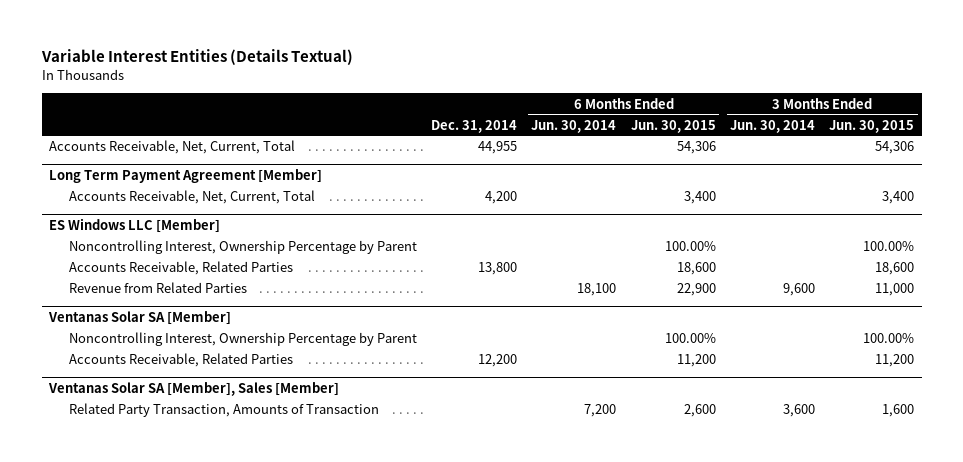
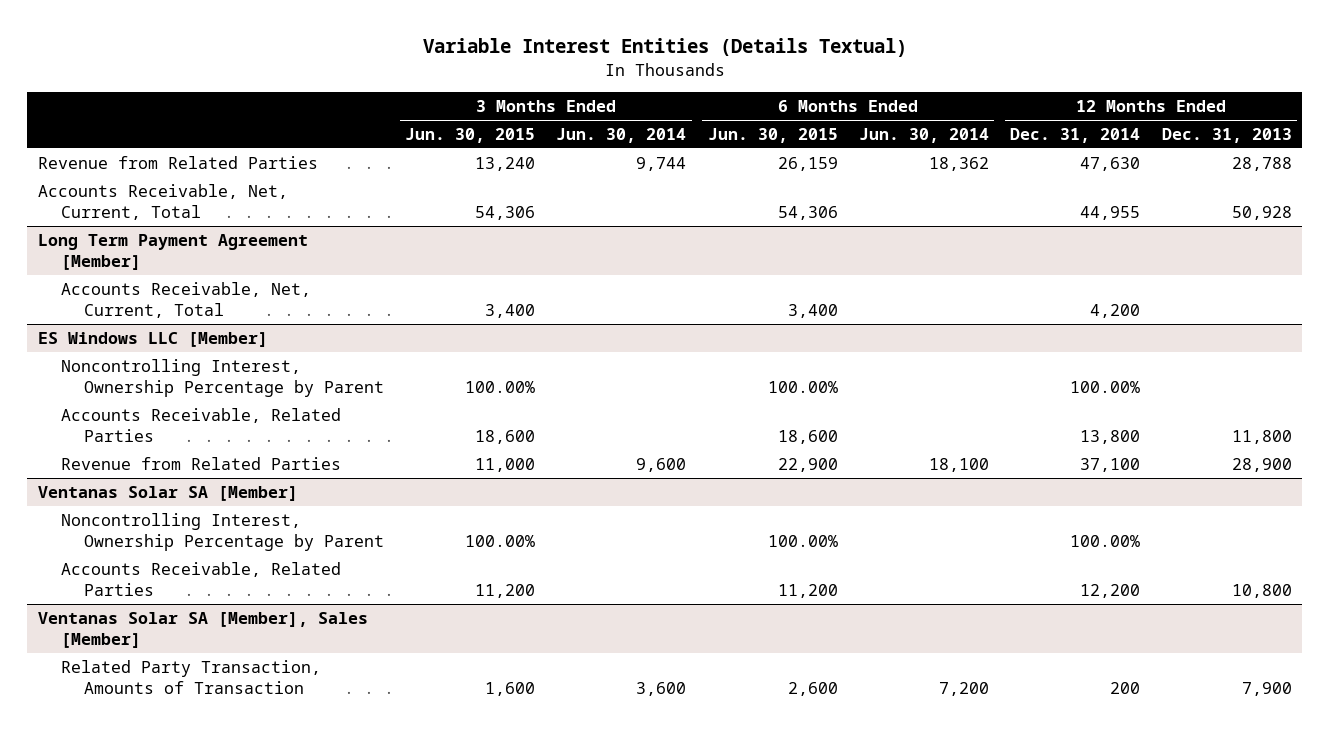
- | Dec. 31, 2014 | 6 Months Ended Jun. 30, 2014 | 6 Months Ended Jun. 30, 2015 | 3 Months Ended Jun. 30, 2014 | 3 Months Ended Jun. 30, 2015
+ | 3 Months Ended Jun. 30, 2015 | 3 Months Ended Jun. 30, 2014 | 6 Months Ended Jun. 30, 2015 | 6 Months Ended Jun. 30, 2014 | 12 Months Ended Dec. 31, 2014 | 12 Months Ended Dec. 31, 2013
+ Revenue from Related Parties | 13,240 | 9,744 | 26,159 | 18,362 | 47,630 | 28,788

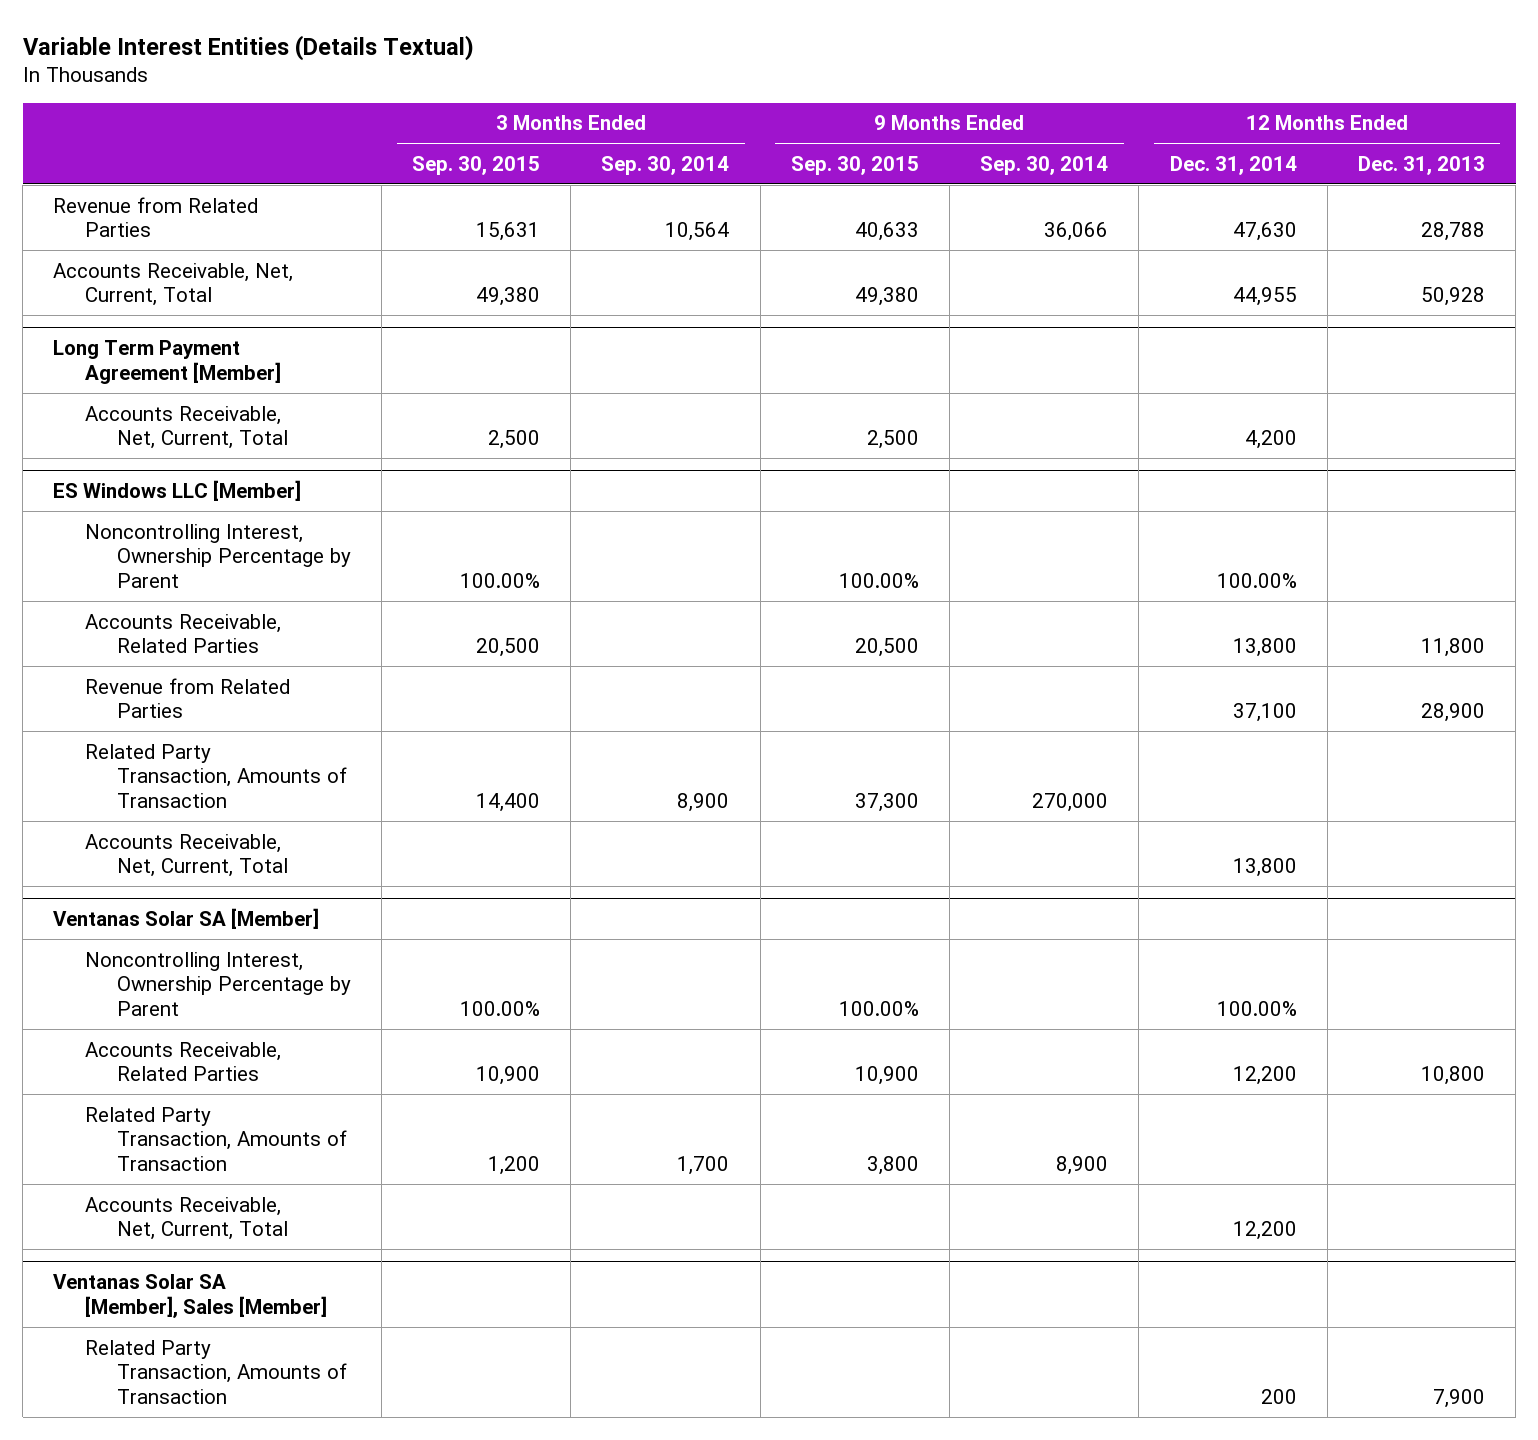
- | 3 Months Ended Jun. 30, 2015 | 3 Months Ended Jun. 30, 2014 | 6 Months Ended Jun. 30, 2015 | 6 Months Ended Jun. 30, 2014 | 12 Months Ended Dec. 31, 2014 | 12 Months Ended Dec. 31, 2013
+ | 3 Months Ended Sep. 30, 2015 | 3 Months Ended Sep. 30, 2014 | 9 Months Ended Sep. 30, 2015 | 9 Months Ended Sep. 30, 2014 | 12 Months Ended Dec. 31, 2014 | 12 Months Ended Dec. 31, 2013
@ ES Windows LLC [Member]
+ Related Party Transaction, Amounts of Transaction | 14,400 | 8,900 | 37,300 | 270,000 | |
+ Accounts Receivable, Net, Current, Total | | | | | 13,800 |
@ Ventanas Solar SA [Member]
+ Related Party Transaction, Amounts of Transaction | 1,200 | 1,700 | 3,800 | 8,900 | |
+ Accounts Receivable, Net, Current, Total | | | | | 12,200 |

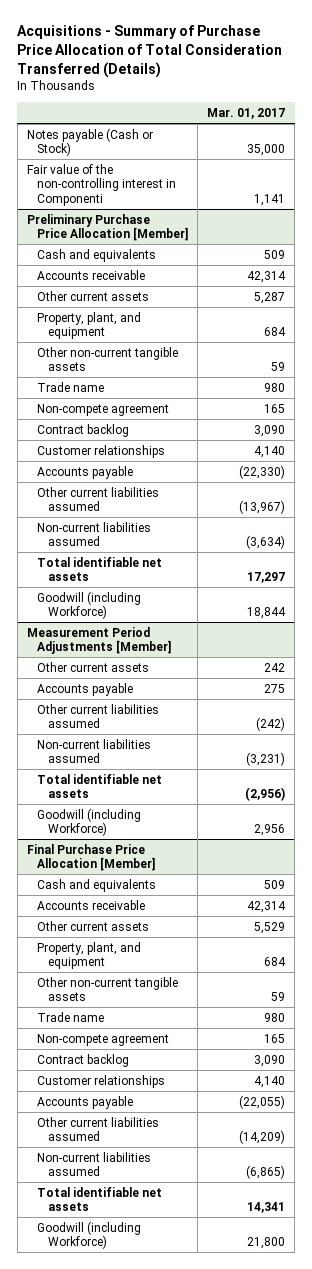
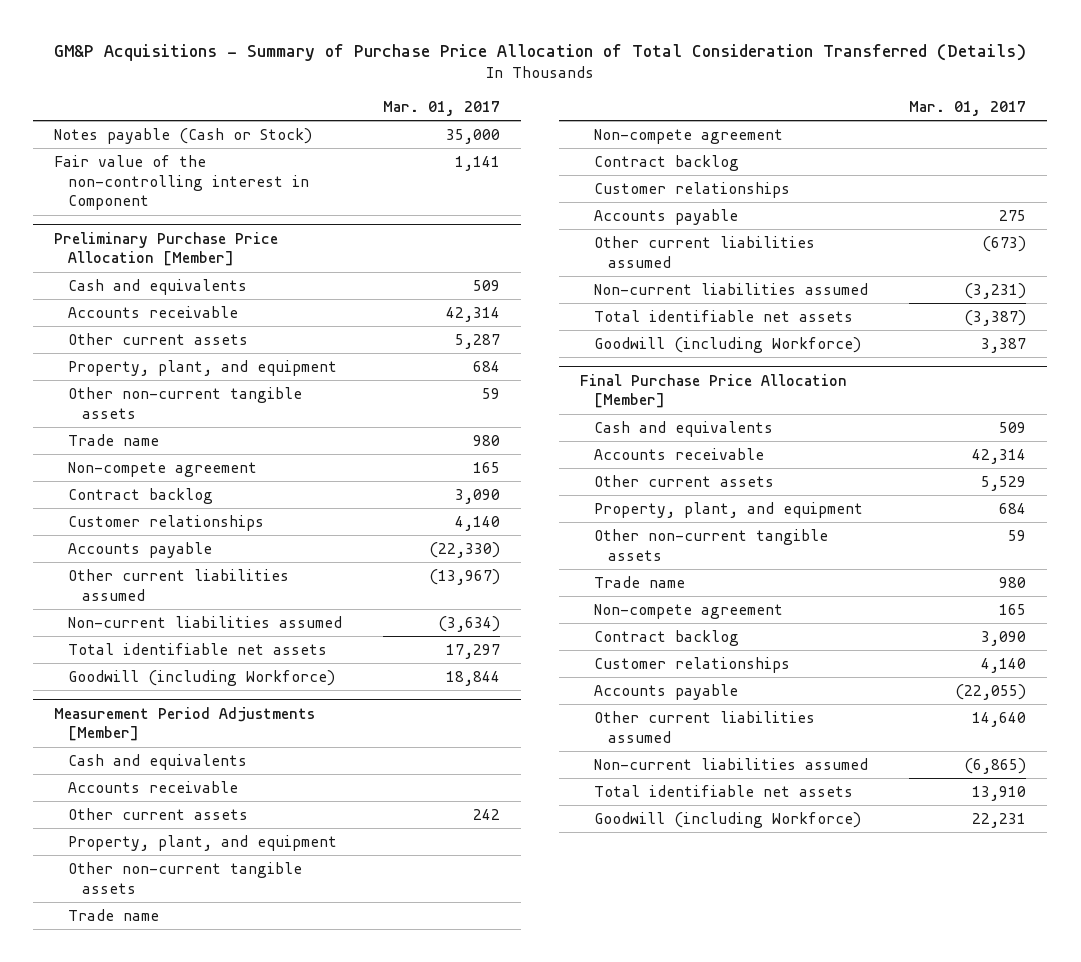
- Acquisitions - Summary of Purchase Price Allocation of Total Consideration Transferred (Details)
+ GM&P Acquisitions - Summary of Purchase Price Allocation of Total Consideration Transferred (Details)
- Fair value of the non-controlling interest in Componenti | 1,141
+ Fair value of the non-controlling interest in Component | 1,141
@ Measurement Period Adjustments [Member]
+ Cash and equivalents
+ Accounts receivable
+ Property, plant, and equipment
+ Other non-current tangible assets
+ Trade name
+ Non-compete agreement
+ Contract backlog
+ Customer relationships
- Other current liabilities assumed | (242)
+ Other current liabilities assumed | (673)
- Total identifiable net assets | (2,956)
- Goodwill (including Workforce) | 2,956
+ Total identifiable net assets | (3,387)
+ Goodwill (including Workforce) | 3,387
@ Final Purchase Price Allocation [Member]
- Other current liabilities assumed | (14,209)
+ Other current liabilities assumed | 14,640
- Total identifiable net assets | 14,341
- Goodwill (including Workforce) | 21,800
+ Total identifiable net assets | 13,910
+ Goodwill (including Workforce) | 22,231

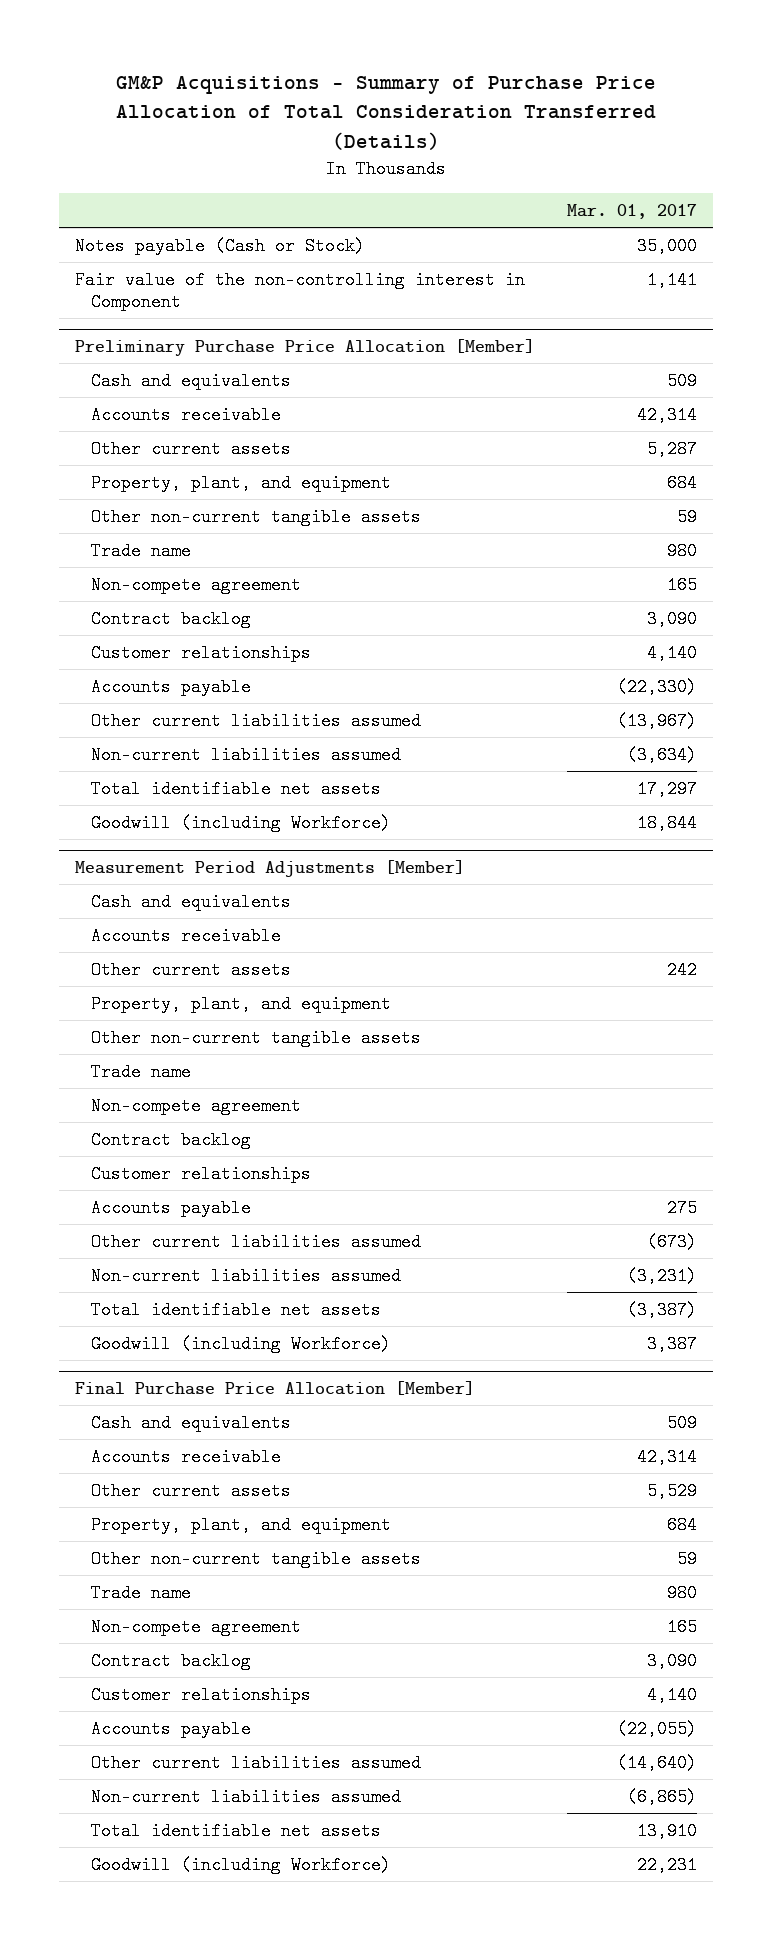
@ Final Purchase Price Allocation [Member]
- Other current liabilities assumed | 14,640
+ Other current liabilities assumed | (14,640)

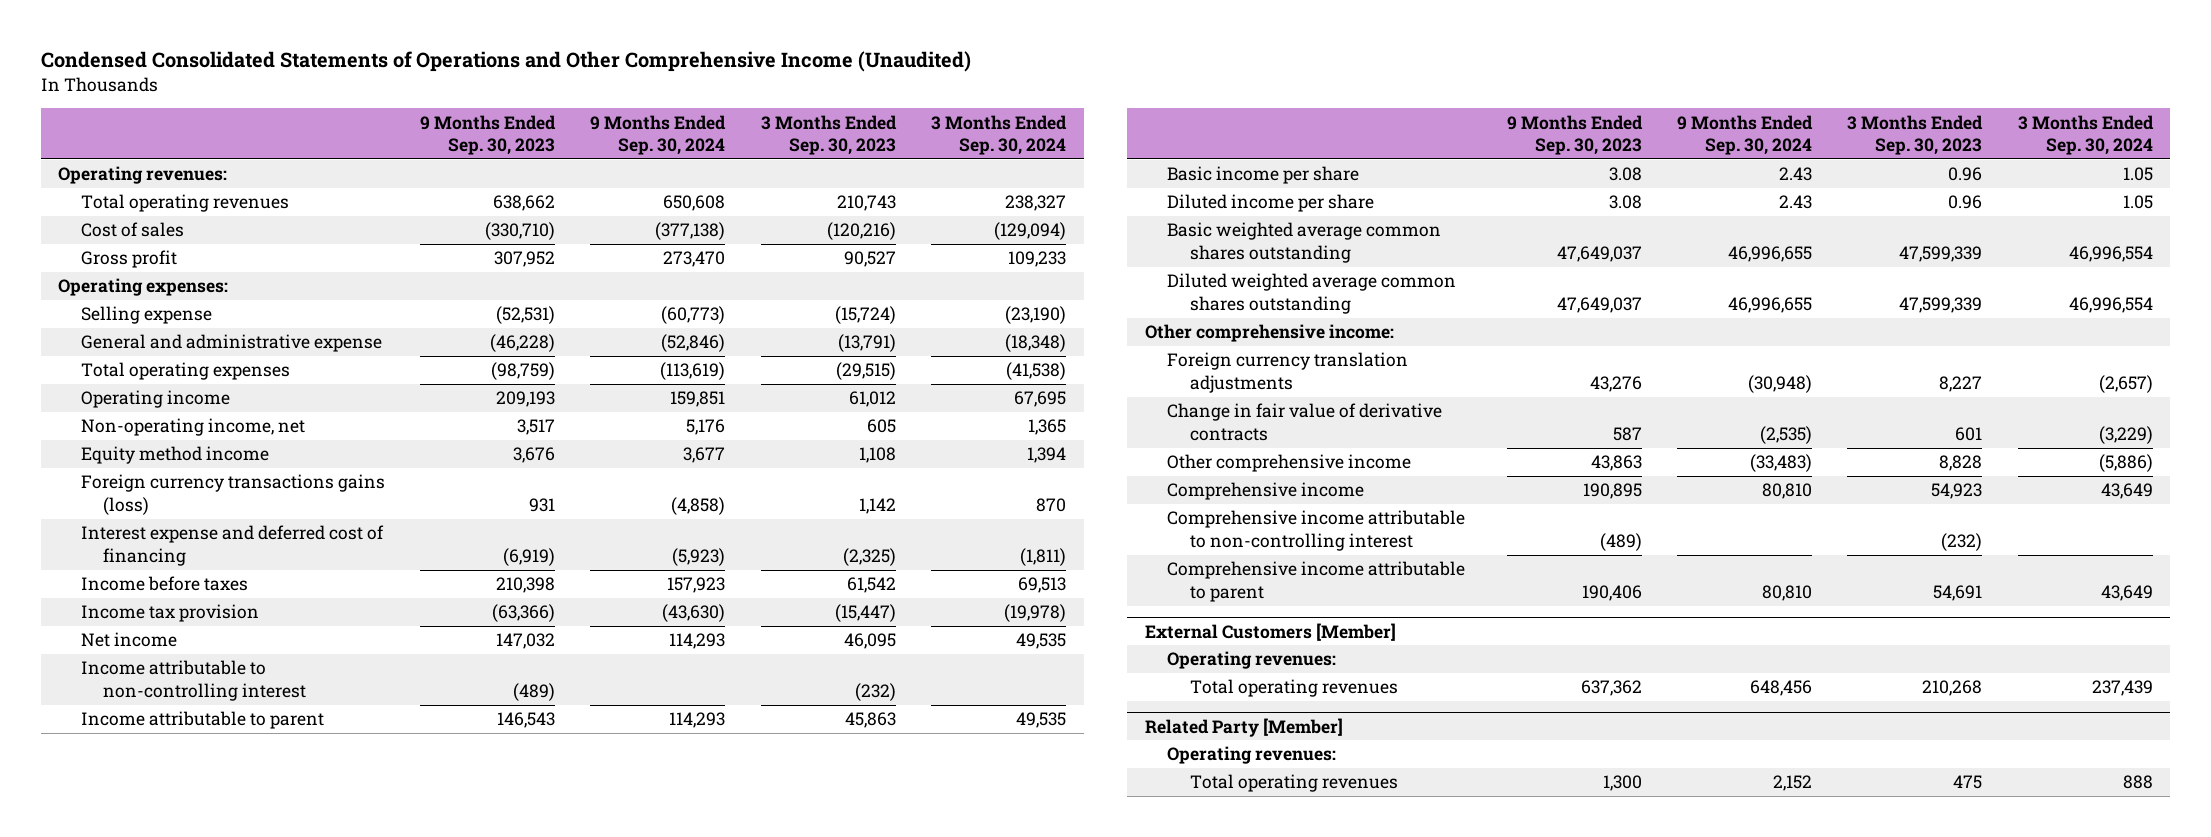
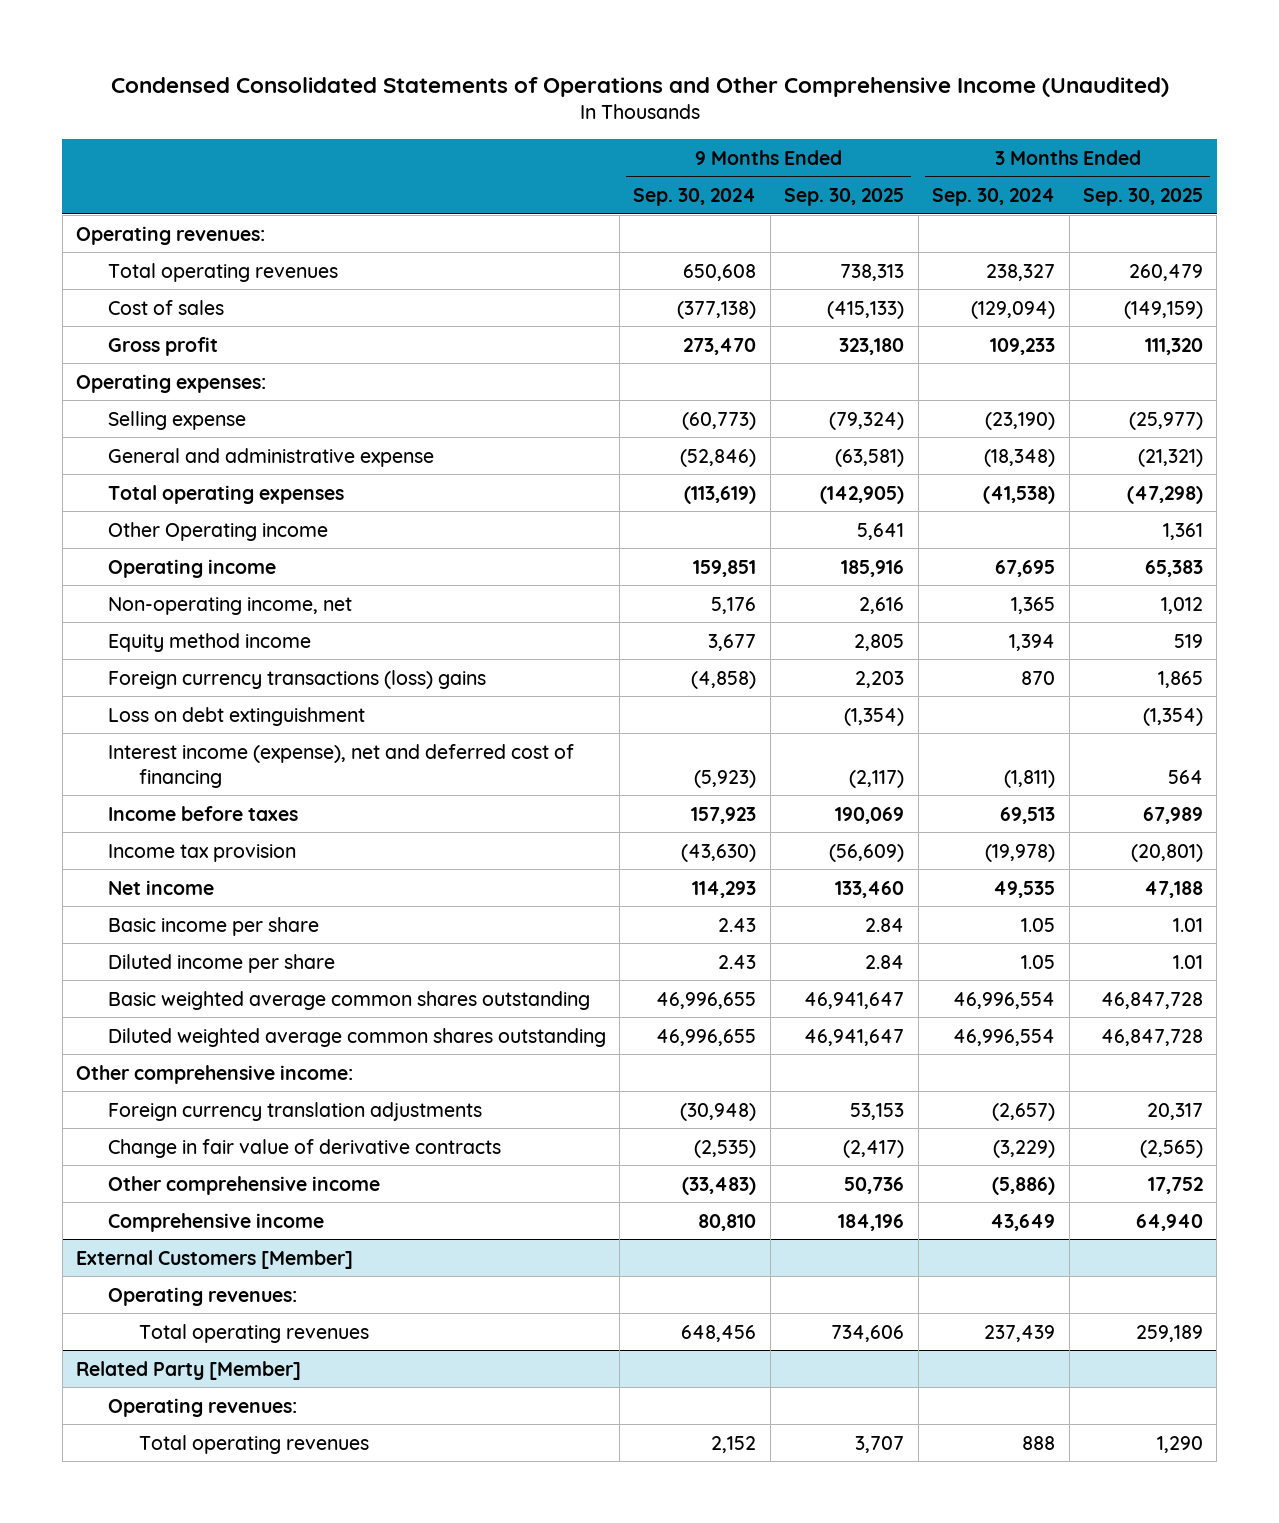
- | 9 Months Ended Sep. 30, 2023 | 9 Months Ended Sep. 30, 2024 | 3 Months Ended Sep. 30, 2023 | 3 Months Ended Sep. 30, 2024
+ | 9 Months Ended Sep. 30, 2024 | 9 Months Ended Sep. 30, 2025 | 3 Months Ended Sep. 30, 2024 | 3 Months Ended Sep. 30, 2025
+ Other Operating income | | 5,641 | | 1,361
- Foreign currency transactions gains (loss) | 931 | (4,858) | 1,142 | 870
- Interest expense and deferred cost of financing | (6,919) | (5,923) | (2,325) | (1,811)
+ Foreign currency transactions (loss) gains | (4,858) | 2,203 | 870 | 1,865
+ Loss on debt extinguishment | | (1,354) | | (1,354)
+ Interest income (expense), net and deferred cost of financing | (5,923) | (2,117) | (1,811) | 564
- Income attributable to non-controlling interest | (489) | | (232) |
- Income attributable to parent | 146,543 | 114,293 | 45,863 | 49,535
- Comprehensive income attributable to non-controlling interest | (489) | | (232) |
- Comprehensive income attributable to parent | 190,406 | 80,810 | 54,691 | 43,649

